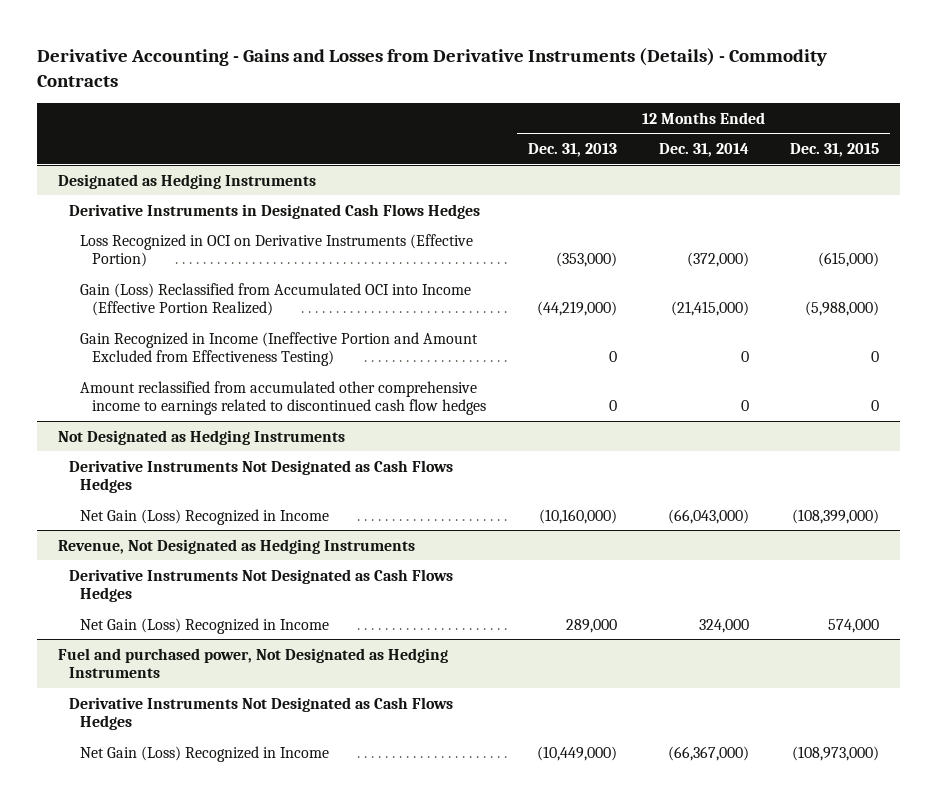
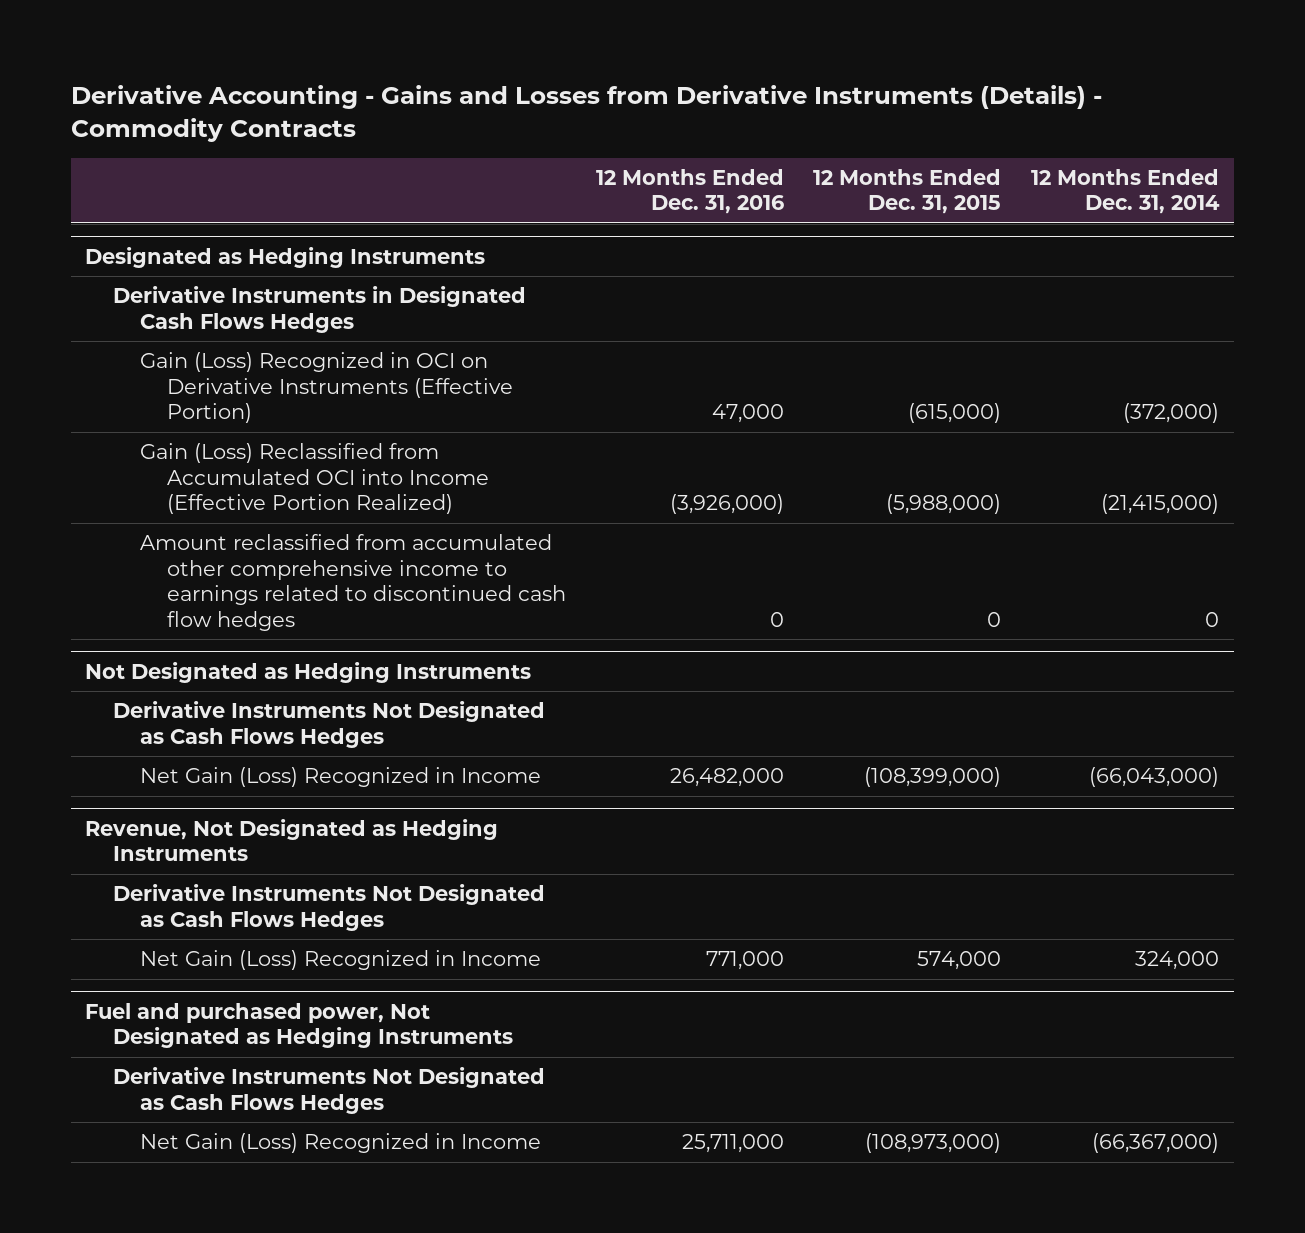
- | 12 Months Ended Dec. 31, 2013 | 12 Months Ended Dec. 31, 2014 | 12 Months Ended Dec. 31, 2015
+ | 12 Months Ended Dec. 31, 2016 | 12 Months Ended Dec. 31, 2015 | 12 Months Ended Dec. 31, 2014
@ Designated as Hedging Instruments
- Loss Recognized in OCI on Derivative Instruments (Effective Portion) | (353,000) | (372,000) | (615,000)
+ Gain (Loss) Recognized in OCI on Derivative Instruments (Effective Portion) | 47,000 | (615,000) | (372,000)
- Gain Recognized in Income (Ineffective Portion and Amount Excluded from Effectiveness Testing) | 0 | 0 | 0

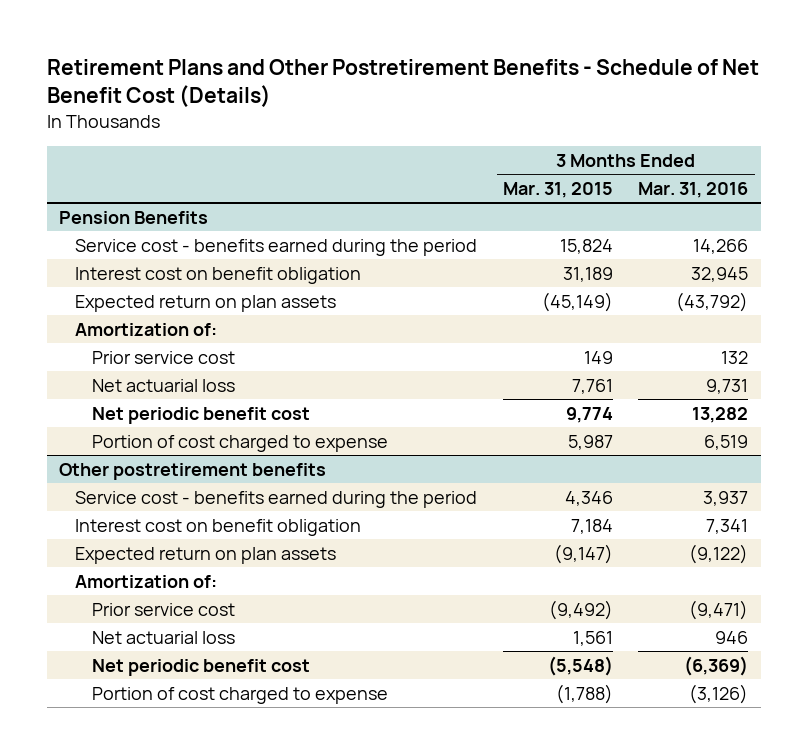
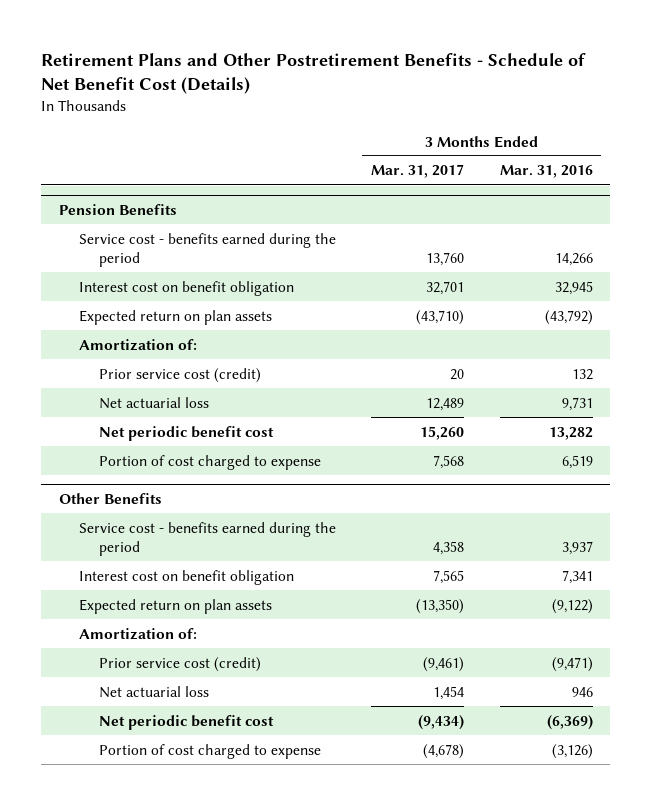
- | 3 Months Ended Mar. 31, 2015 | 3 Months Ended Mar. 31, 2016
+ | 3 Months Ended Mar. 31, 2017 | 3 Months Ended Mar. 31, 2016
@ Pension Benefits
- Prior service cost | 149 | 132
+ Prior service cost (credit) | 20 | 132
- Other postretirement benefits
+ Other Benefits
- Prior service cost | (9,492) | (9,471)
+ Prior service cost (credit) | (9,461) | (9,471)

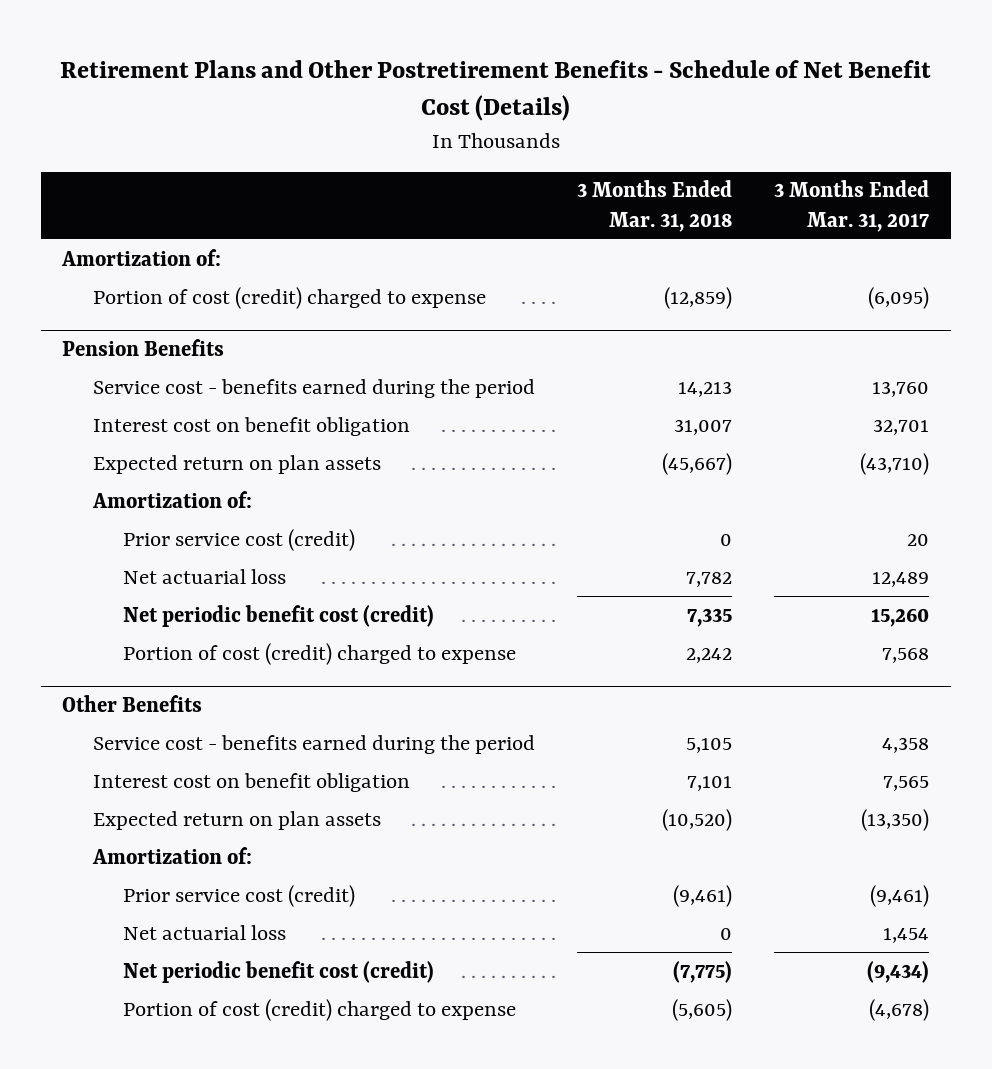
- | 3 Months Ended Mar. 31, 2017 | 3 Months Ended Mar. 31, 2016
+ | 3 Months Ended Mar. 31, 2018 | 3 Months Ended Mar. 31, 2017
+ Amortization of:
+ Portion of cost (credit) charged to expense | (12,859) | (6,095)
@ Pension Benefits
- Net periodic benefit cost | 15,260 | 13,282
- Portion of cost charged to expense | 7,568 | 6,519
+ Net periodic benefit cost (credit) | 7,335 | 15,260
+ Portion of cost (credit) charged to expense | 2,242 | 7,568
@ Other Benefits
- Net periodic benefit cost | (9,434) | (6,369)
- Portion of cost charged to expense | (4,678) | (3,126)
+ Net periodic benefit cost (credit) | (7,775) | (9,434)
+ Portion of cost (credit) charged to expense | (5,605) | (4,678)

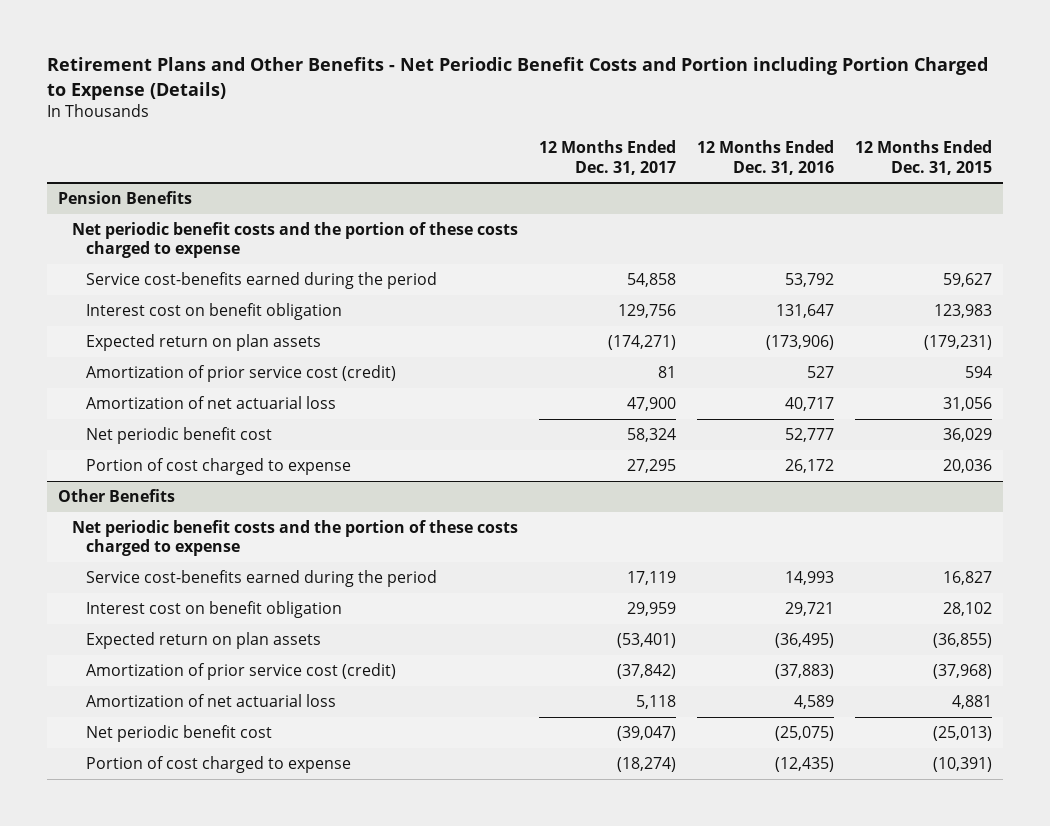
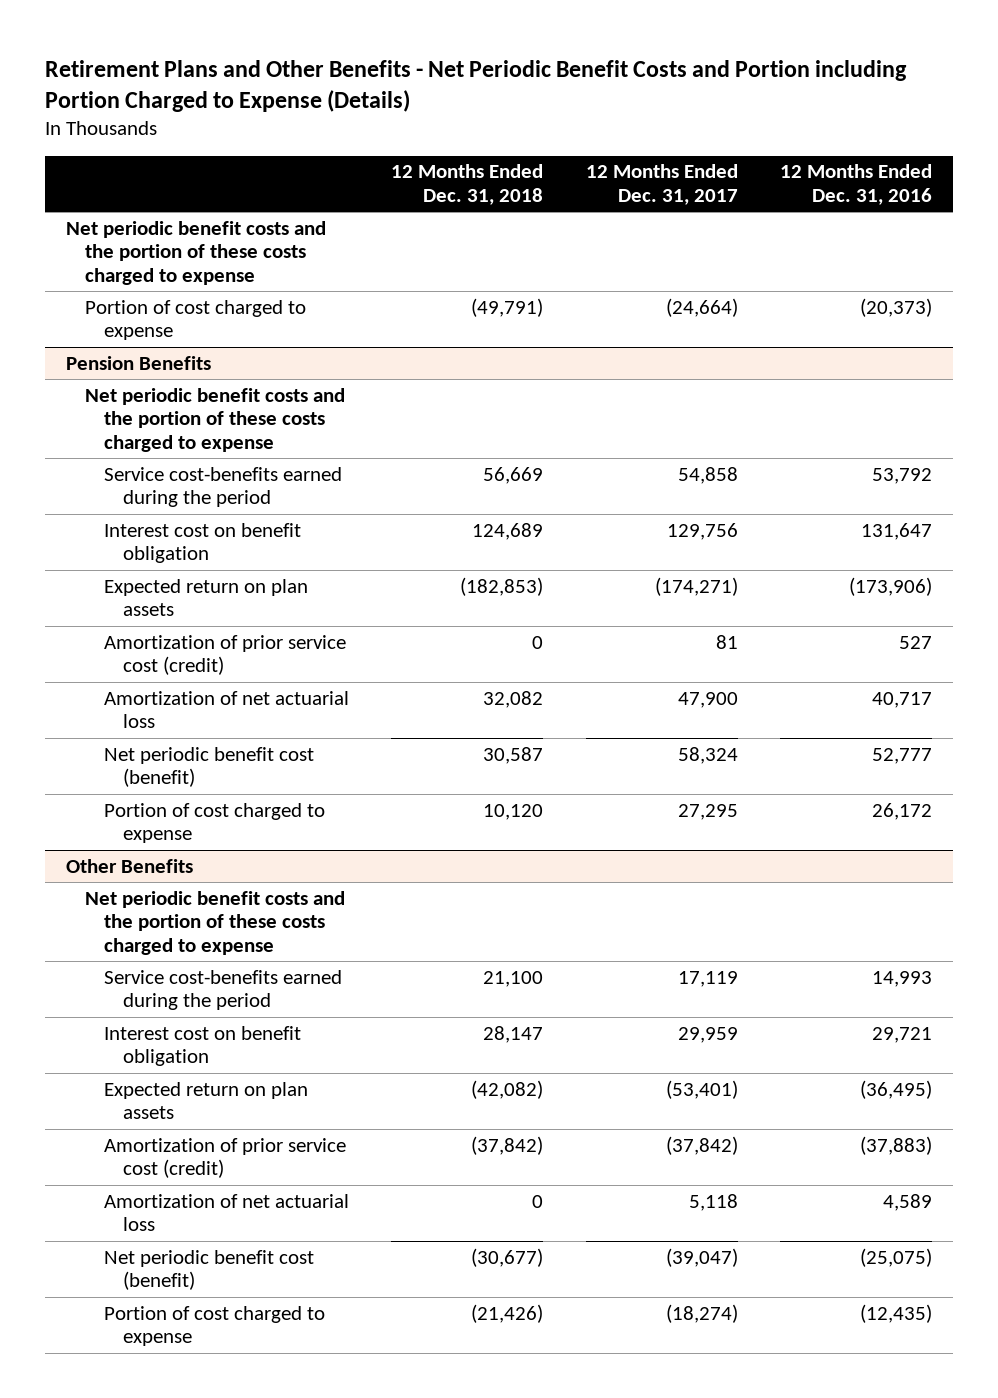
- | 12 Months Ended Dec. 31, 2017 | 12 Months Ended Dec. 31, 2016 | 12 Months Ended Dec. 31, 2015
+ | 12 Months Ended Dec. 31, 2018 | 12 Months Ended Dec. 31, 2017 | 12 Months Ended Dec. 31, 2016
+ Net periodic benefit costs and the portion of these costs charged to expense
+ Portion of cost charged to expense | (49,791) | (24,664) | (20,373)
@ Pension Benefits
- Net periodic benefit cost | 58,324 | 52,777 | 36,029
+ Net periodic benefit cost (benefit) | 30,587 | 58,324 | 52,777
@ Other Benefits
- Net periodic benefit cost | (39,047) | (25,075) | (25,013)
+ Net periodic benefit cost (benefit) | (30,677) | (39,047) | (25,075)

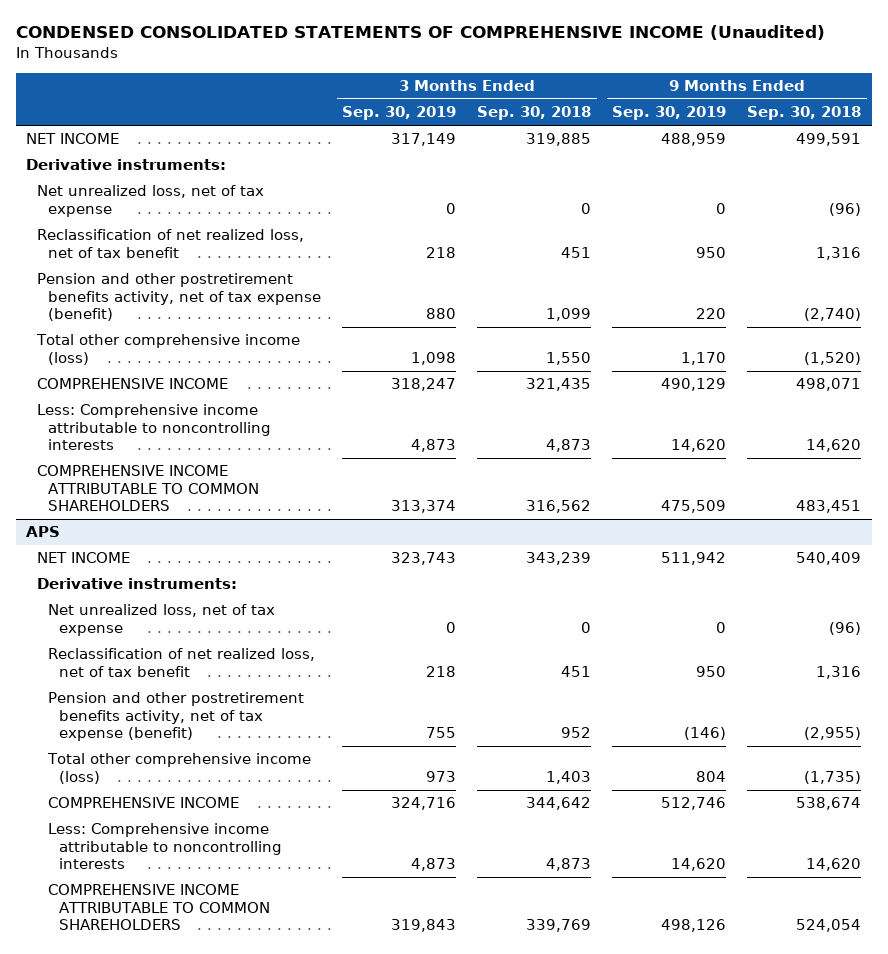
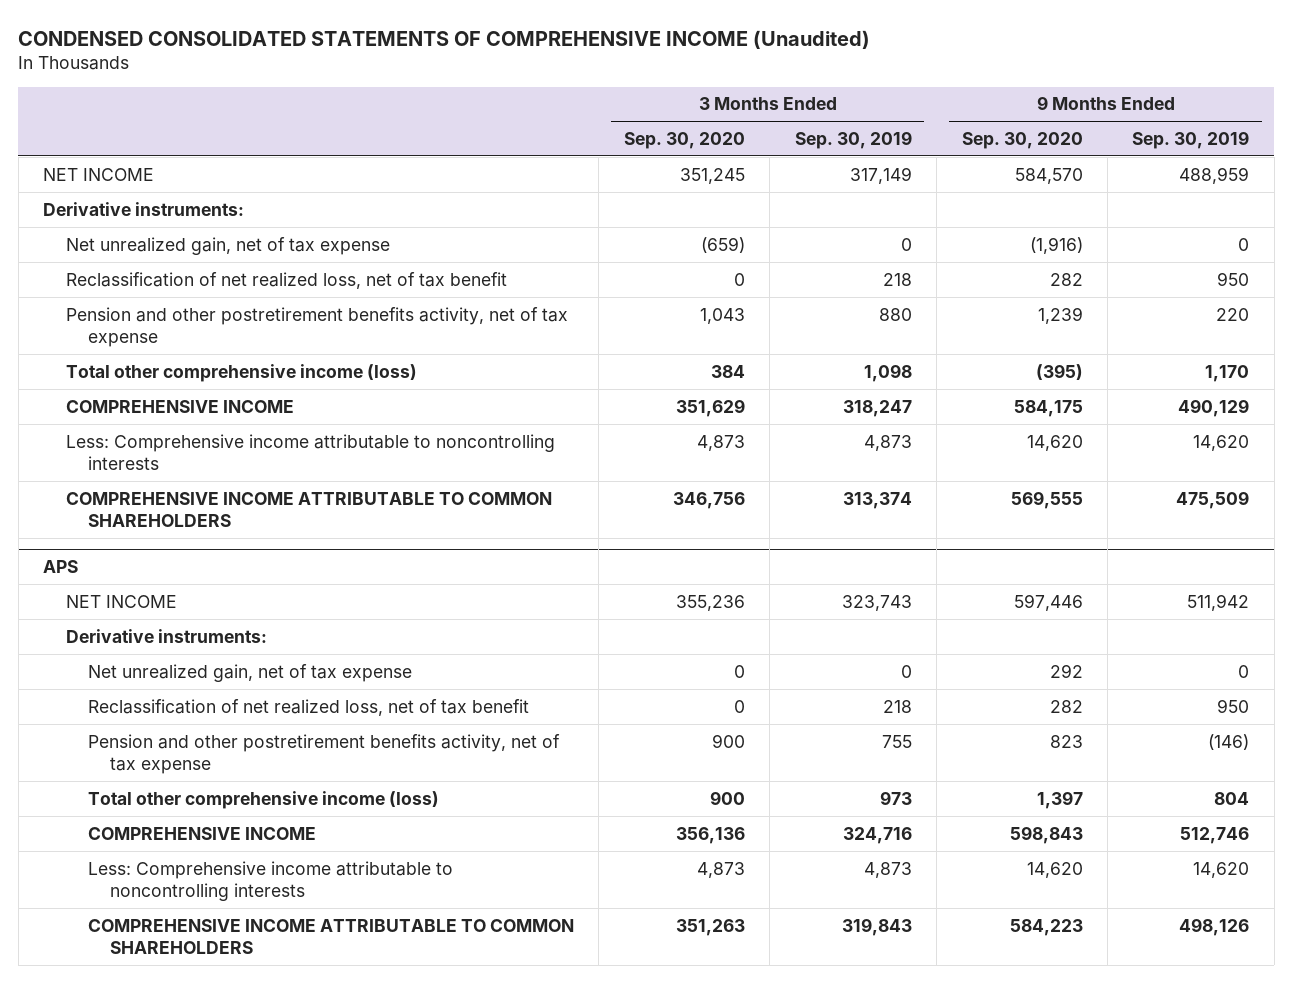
- | 3 Months Ended Sep. 30, 2019 | 3 Months Ended Sep. 30, 2018 | 9 Months Ended Sep. 30, 2019 | 9 Months Ended Sep. 30, 2018
+ | 3 Months Ended Sep. 30, 2020 | 3 Months Ended Sep. 30, 2019 | 9 Months Ended Sep. 30, 2020 | 9 Months Ended Sep. 30, 2019
- Net unrealized loss, net of tax expense | 0 | 0 | 0 | (96)
+ Net unrealized gain, net of tax expense | (659) | 0 | (1,916) | 0
- Pension and other postretirement benefits activity, net of tax expense (benefit) | 880 | 1,099 | 220 | (2,740)
+ Pension and other postretirement benefits activity, net of tax expense | 1,043 | 880 | 1,239 | 220
@ APS
- Net unrealized loss, net of tax expense | 0 | 0 | 0 | (96)
+ Net unrealized gain, net of tax expense | 0 | 0 | 292 | 0
- Pension and other postretirement benefits activity, net of tax expense (benefit) | 755 | 952 | (146) | (2,955)
+ Pension and other postretirement benefits activity, net of tax expense | 900 | 755 | 823 | (146)

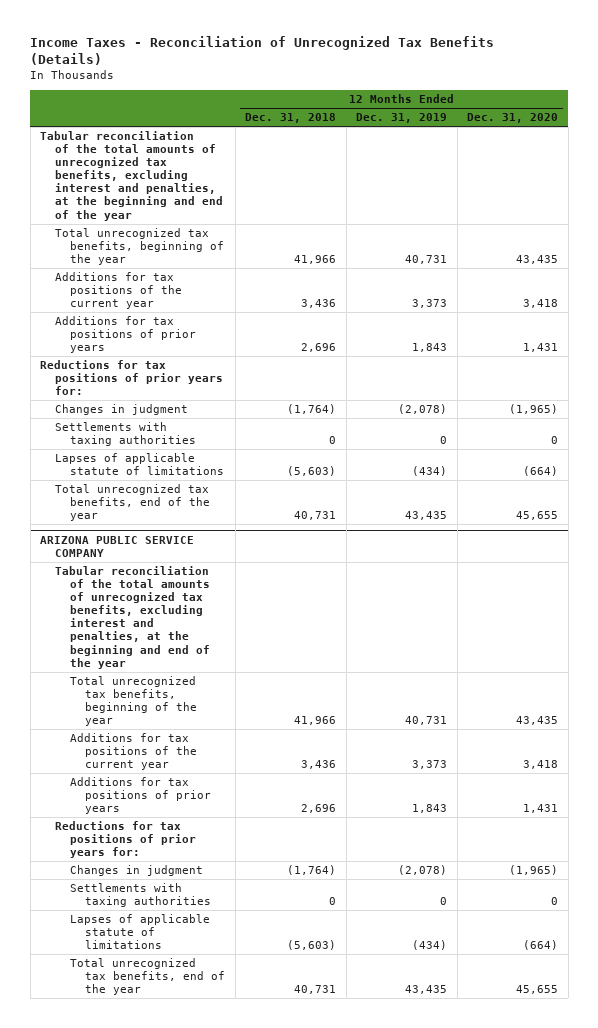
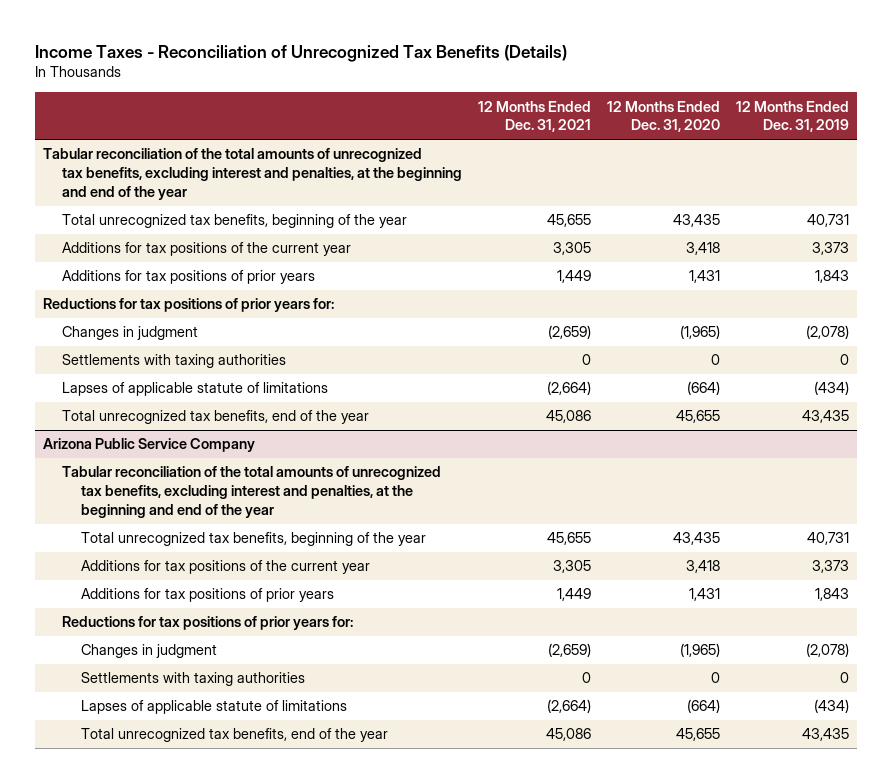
- | 12 Months Ended Dec. 31, 2018 | 12 Months Ended Dec. 31, 2019 | 12 Months Ended Dec. 31, 2020
+ | 12 Months Ended Dec. 31, 2021 | 12 Months Ended Dec. 31, 2020 | 12 Months Ended Dec. 31, 2019
- ARIZONA PUBLIC SERVICE COMPANY
+ Arizona Public Service Company

